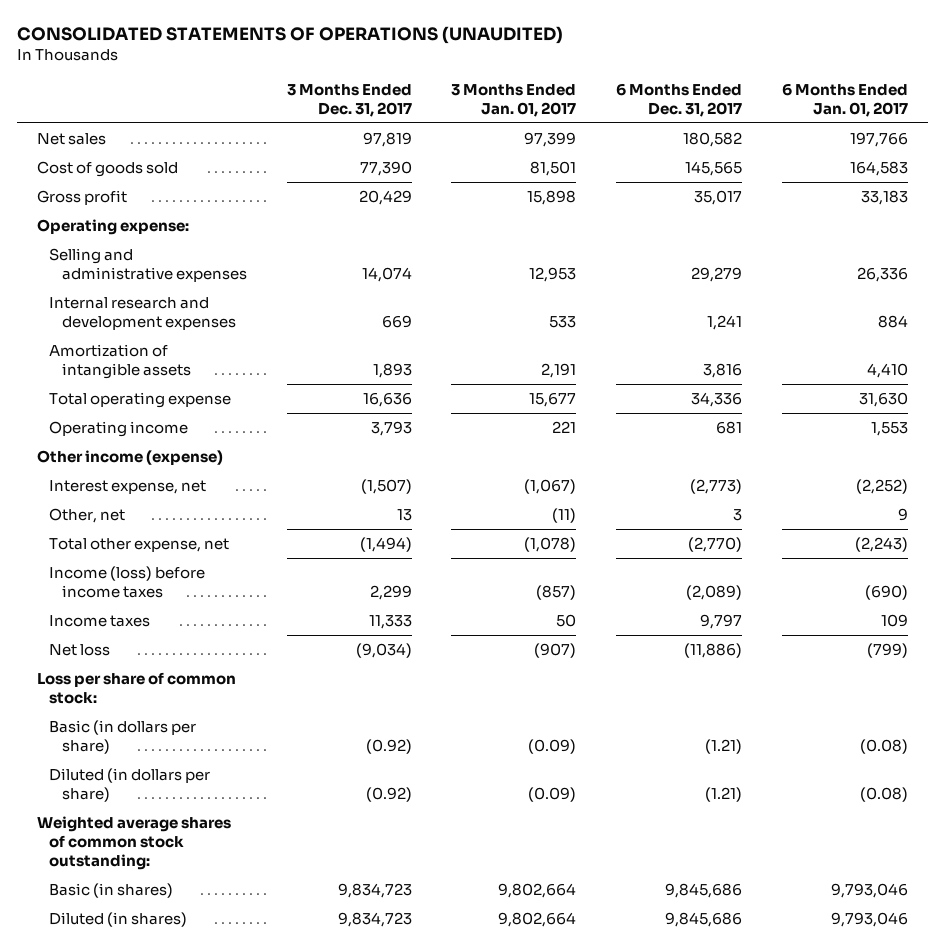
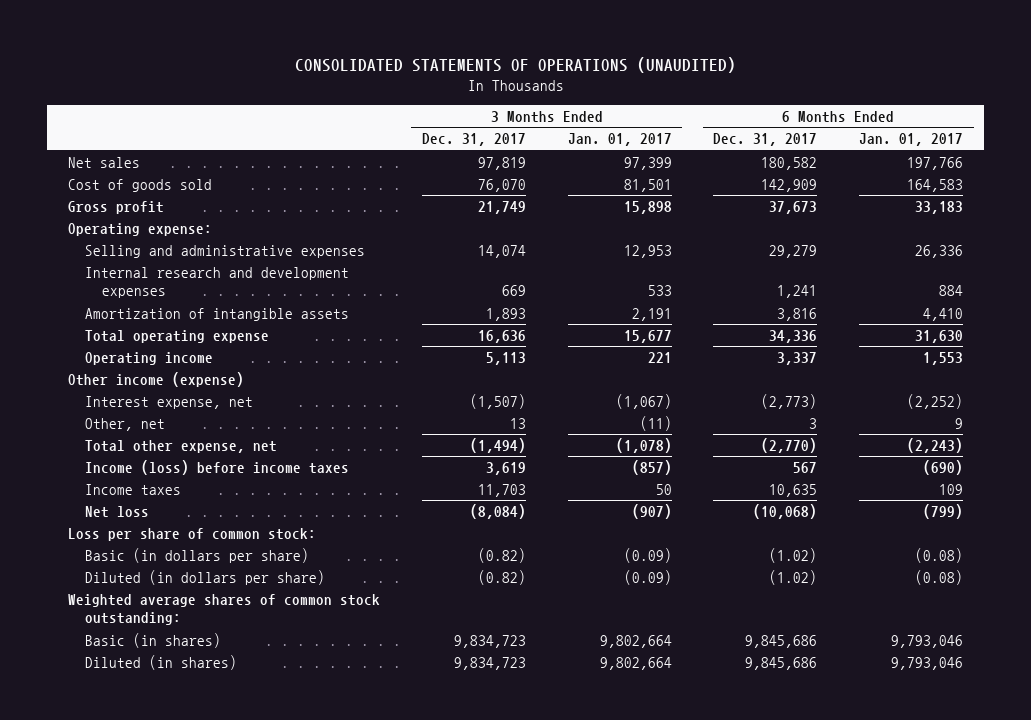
- Cost of goods sold | 77,390 | 81,501 | 145,565 | 164,583
- Gross profit | 20,429 | 15,898 | 35,017 | 33,183
+ Cost of goods sold | 76,070 | 81,501 | 142,909 | 164,583
+ Gross profit | 21,749 | 15,898 | 37,673 | 33,183
- Operating income | 3,793 | 221 | 681 | 1,553
+ Operating income | 5,113 | 221 | 3,337 | 1,553
- Income (loss) before income taxes | 2,299 | (857) | (2,089) | (690)
- Income taxes | 11,333 | 50 | 9,797 | 109
- Net loss | (9,034) | (907) | (11,886) | (799)
+ Income (loss) before income taxes | 3,619 | (857) | 567 | (690)
+ Income taxes | 11,703 | 50 | 10,635 | 109
+ Net loss | (8,084) | (907) | (10,068) | (799)
- Basic (in dollars per share) | (0.92) | (0.09) | (1.21) | (0.08)
- Diluted (in dollars per share) | (0.92) | (0.09) | (1.21) | (0.08)
+ Basic (in dollars per share) | (0.82) | (0.09) | (1.02) | (0.08)
+ Diluted (in dollars per share) | (0.82) | (0.09) | (1.02) | (0.08)

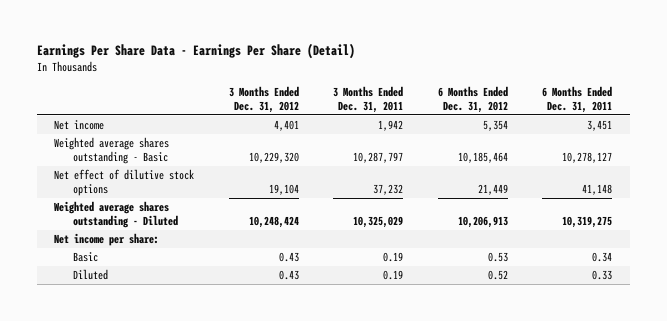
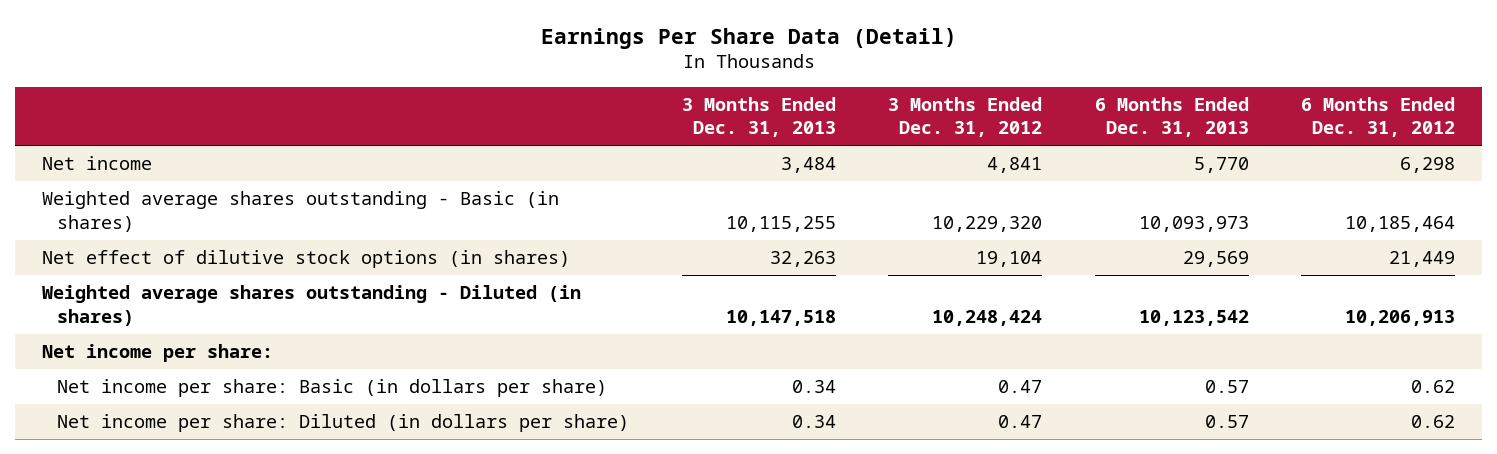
- Earnings Per Share Data - Earnings Per Share (Detail)
+ Earnings Per Share Data (Detail)
- | 3 Months Ended Dec. 31, 2012 | 3 Months Ended Dec. 31, 2011 | 6 Months Ended Dec. 31, 2012 | 6 Months Ended Dec. 31, 2011
+ | 3 Months Ended Dec. 31, 2013 | 3 Months Ended Dec. 31, 2012 | 6 Months Ended Dec. 31, 2013 | 6 Months Ended Dec. 31, 2012
- Net income | 4,401 | 1,942 | 5,354 | 3,451
- Weighted average shares outstanding - Basic | 10,229,320 | 10,287,797 | 10,185,464 | 10,278,127
- Net effect of dilutive stock options | 19,104 | 37,232 | 21,449 | 41,148
- Weighted average shares outstanding - Diluted | 10,248,424 | 10,325,029 | 10,206,913 | 10,319,275
+ Net income | 3,484 | 4,841 | 5,770 | 6,298
+ Weighted average shares outstanding - Basic (in shares) | 10,115,255 | 10,229,320 | 10,093,973 | 10,185,464
+ Net effect of dilutive stock options (in shares) | 32,263 | 19,104 | 29,569 | 21,449
+ Weighted average shares outstanding - Diluted (in shares) | 10,147,518 | 10,248,424 | 10,123,542 | 10,206,913
- Basic | 0.43 | 0.19 | 0.53 | 0.34
- Diluted | 0.43 | 0.19 | 0.52 | 0.33
+ Net income per share: Basic (in dollars per share) | 0.34 | 0.47 | 0.57 | 0.62
+ Net income per share: Diluted (in dollars per share) | 0.34 | 0.47 | 0.57 | 0.62

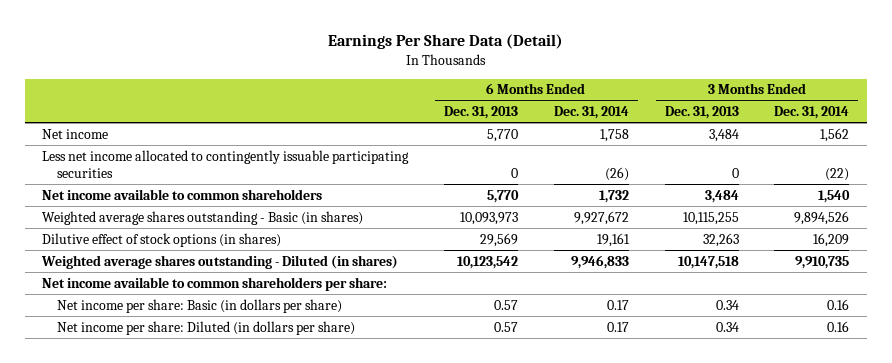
- | 3 Months Ended Dec. 31, 2013 | 3 Months Ended Dec. 31, 2012 | 6 Months Ended Dec. 31, 2013 | 6 Months Ended Dec. 31, 2012
+ | 6 Months Ended Dec. 31, 2013 | 6 Months Ended Dec. 31, 2014 | 3 Months Ended Dec. 31, 2013 | 3 Months Ended Dec. 31, 2014
+ Less net income allocated to contingently issuable participating securities | 0 | (26) | 0 | (22)
+ Net income available to common shareholders | 5,770 | 1,732 | 3,484 | 1,540
- Net effect of dilutive stock options (in shares) | 32,263 | 19,104 | 29,569 | 21,449
+ Dilutive effect of stock options (in shares) | 29,569 | 19,161 | 32,263 | 16,209
- Net income per share:
+ Net income available to common shareholders per share:

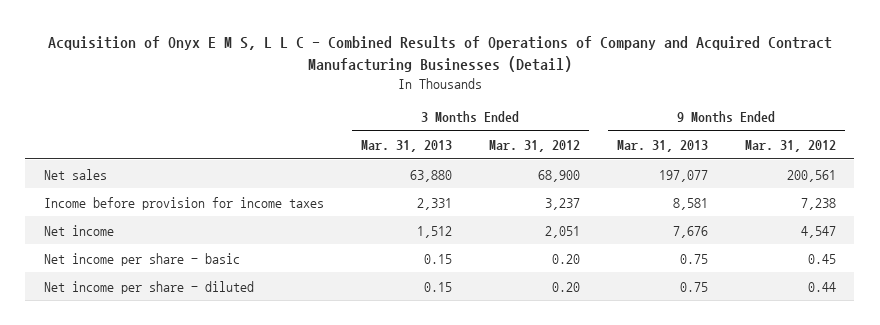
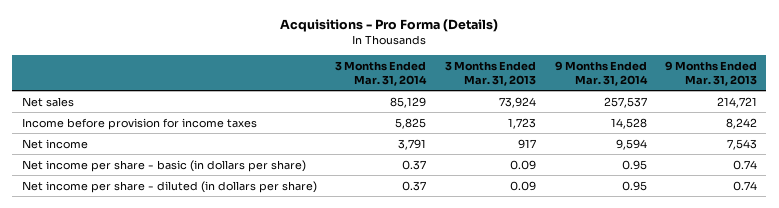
- Acquisition of Onyx E M S, L L C - Combined Results of Operations of Company and Acquired Contract Manufacturing Businesses (Detail)
+ Acquisitions - Pro Forma (Details)
- | 3 Months Ended Mar. 31, 2013 | 3 Months Ended Mar. 31, 2012 | 9 Months Ended Mar. 31, 2013 | 9 Months Ended Mar. 31, 2012
+ | 3 Months Ended Mar. 31, 2014 | 3 Months Ended Mar. 31, 2013 | 9 Months Ended Mar. 31, 2014 | 9 Months Ended Mar. 31, 2013
- Net sales | 63,880 | 68,900 | 197,077 | 200,561
- Income before provision for income taxes | 2,331 | 3,237 | 8,581 | 7,238
- Net income | 1,512 | 2,051 | 7,676 | 4,547
- Net income per share - basic | 0.15 | 0.20 | 0.75 | 0.45
- Net income per share - diluted | 0.15 | 0.20 | 0.75 | 0.44
+ Net sales | 85,129 | 73,924 | 257,537 | 214,721
+ Income before provision for income taxes | 5,825 | 1,723 | 14,528 | 8,242
+ Net income | 3,791 | 917 | 9,594 | 7,543
+ Net income per share - basic (in dollars per share) | 0.37 | 0.09 | 0.95 | 0.74
+ Net income per share - diluted (in dollars per share) | 0.37 | 0.09 | 0.95 | 0.74

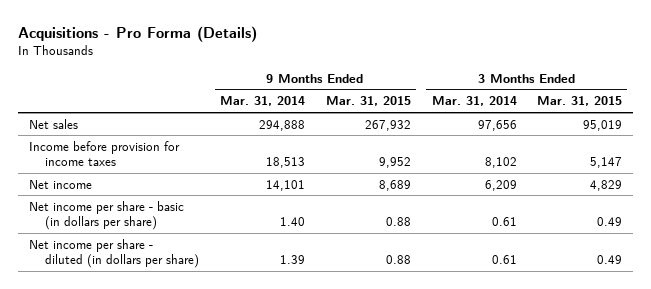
- | 3 Months Ended Mar. 31, 2014 | 3 Months Ended Mar. 31, 2013 | 9 Months Ended Mar. 31, 2014 | 9 Months Ended Mar. 31, 2013
+ | 9 Months Ended Mar. 31, 2014 | 9 Months Ended Mar. 31, 2015 | 3 Months Ended Mar. 31, 2014 | 3 Months Ended Mar. 31, 2015
- Net sales | 85,129 | 73,924 | 257,537 | 214,721
- Income before provision for income taxes | 5,825 | 1,723 | 14,528 | 8,242
- Net income | 3,791 | 917 | 9,594 | 7,543
- Net income per share - basic (in dollars per share) | 0.37 | 0.09 | 0.95 | 0.74
- Net income per share - diluted (in dollars per share) | 0.37 | 0.09 | 0.95 | 0.74
+ Net sales | 294,888 | 267,932 | 97,656 | 95,019
+ Income before provision for income taxes | 18,513 | 9,952 | 8,102 | 5,147
+ Net income | 14,101 | 8,689 | 6,209 | 4,829
+ Net income per share - basic (in dollars per share) | 1.40 | 0.88 | 0.61 | 0.49
+ Net income per share - diluted (in dollars per share) | 1.39 | 0.88 | 0.61 | 0.49

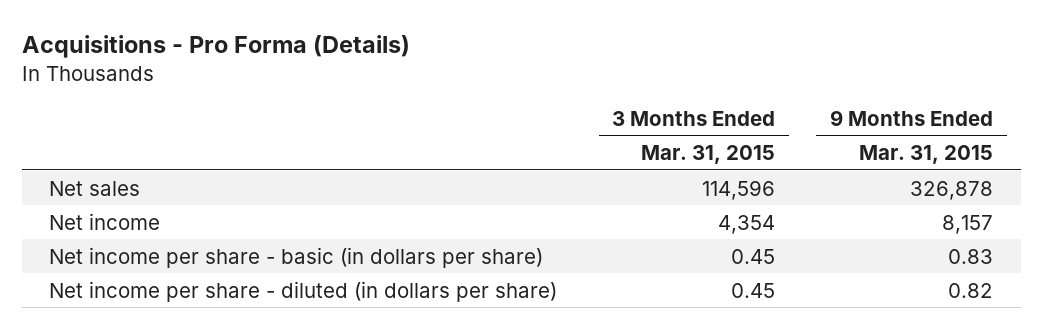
- | 9 Months Ended Mar. 31, 2014 | 9 Months Ended Mar. 31, 2015 | 3 Months Ended Mar. 31, 2014 | 3 Months Ended Mar. 31, 2015
+ | 3 Months Ended Mar. 31, 2015 | 9 Months Ended Mar. 31, 2015
- Net sales | 294,888 | 267,932 | 97,656 | 95,019
- Income before provision for income taxes | 18,513 | 9,952 | 8,102 | 5,147
- Net income | 14,101 | 8,689 | 6,209 | 4,829
- Net income per share - basic (in dollars per share) | 1.40 | 0.88 | 0.61 | 0.49
- Net income per share - diluted (in dollars per share) | 1.39 | 0.88 | 0.61 | 0.49
+ Net sales | 114,596 | 326,878
+ Net income | 4,354 | 8,157
+ Net income per share - basic (in dollars per share) | 0.45 | 0.83
+ Net income per share - diluted (in dollars per share) | 0.45 | 0.82

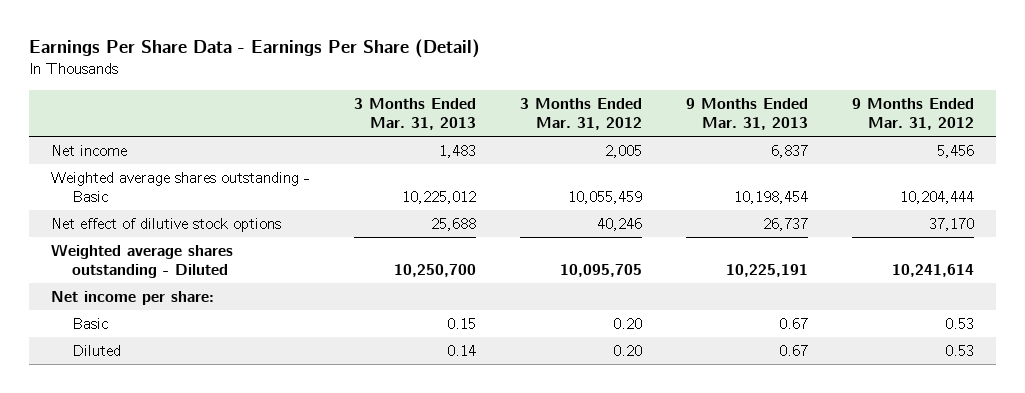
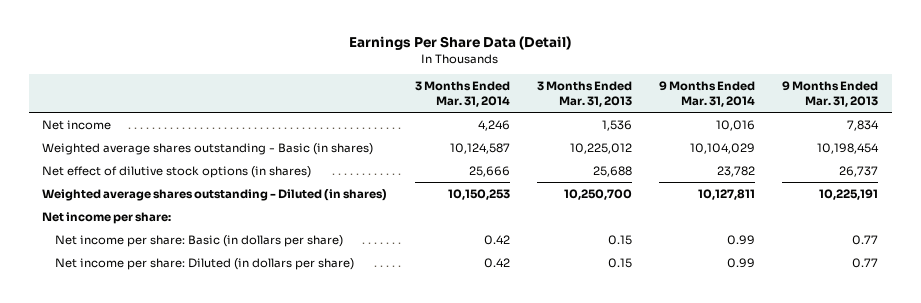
- Earnings Per Share Data - Earnings Per Share (Detail)
+ Earnings Per Share Data (Detail)
- | 3 Months Ended Mar. 31, 2013 | 3 Months Ended Mar. 31, 2012 | 9 Months Ended Mar. 31, 2013 | 9 Months Ended Mar. 31, 2012
+ | 3 Months Ended Mar. 31, 2014 | 3 Months Ended Mar. 31, 2013 | 9 Months Ended Mar. 31, 2014 | 9 Months Ended Mar. 31, 2013
- Net income | 1,483 | 2,005 | 6,837 | 5,456
- Weighted average shares outstanding - Basic | 10,225,012 | 10,055,459 | 10,198,454 | 10,204,444
- Net effect of dilutive stock options | 25,688 | 40,246 | 26,737 | 37,170
- Weighted average shares outstanding - Diluted | 10,250,700 | 10,095,705 | 10,225,191 | 10,241,614
+ Net income | 4,246 | 1,536 | 10,016 | 7,834
+ Weighted average shares outstanding - Basic (in shares) | 10,124,587 | 10,225,012 | 10,104,029 | 10,198,454
+ Net effect of dilutive stock options (in shares) | 25,666 | 25,688 | 23,782 | 26,737
+ Weighted average shares outstanding - Diluted (in shares) | 10,150,253 | 10,250,700 | 10,127,811 | 10,225,191
- Basic | 0.15 | 0.20 | 0.67 | 0.53
- Diluted | 0.14 | 0.20 | 0.67 | 0.53
+ Net income per share: Basic (in dollars per share) | 0.42 | 0.15 | 0.99 | 0.77
+ Net income per share: Diluted (in dollars per share) | 0.42 | 0.15 | 0.99 | 0.77

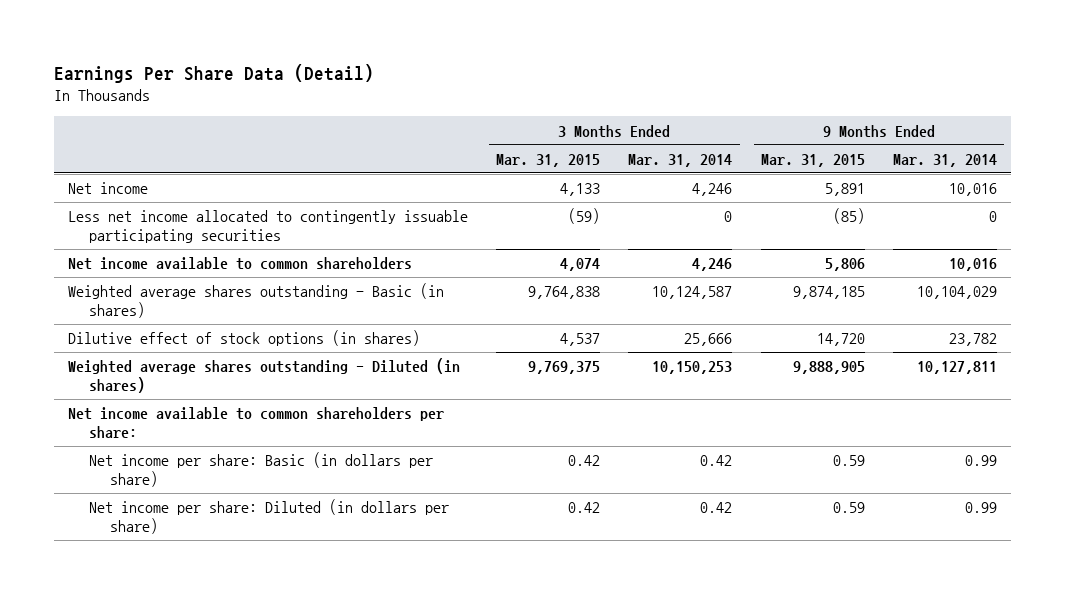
- | 3 Months Ended Mar. 31, 2014 | 3 Months Ended Mar. 31, 2013 | 9 Months Ended Mar. 31, 2014 | 9 Months Ended Mar. 31, 2013
+ | 3 Months Ended Mar. 31, 2015 | 3 Months Ended Mar. 31, 2014 | 9 Months Ended Mar. 31, 2015 | 9 Months Ended Mar. 31, 2014
+ Less net income allocated to contingently issuable participating securities | (59) | 0 | (85) | 0
+ Net income available to common shareholders | 4,074 | 4,246 | 5,806 | 10,016
- Net effect of dilutive stock options (in shares) | 25,666 | 25,688 | 23,782 | 26,737
+ Dilutive effect of stock options (in shares) | 4,537 | 25,666 | 14,720 | 23,782
- Net income per share:
+ Net income available to common shareholders per share:

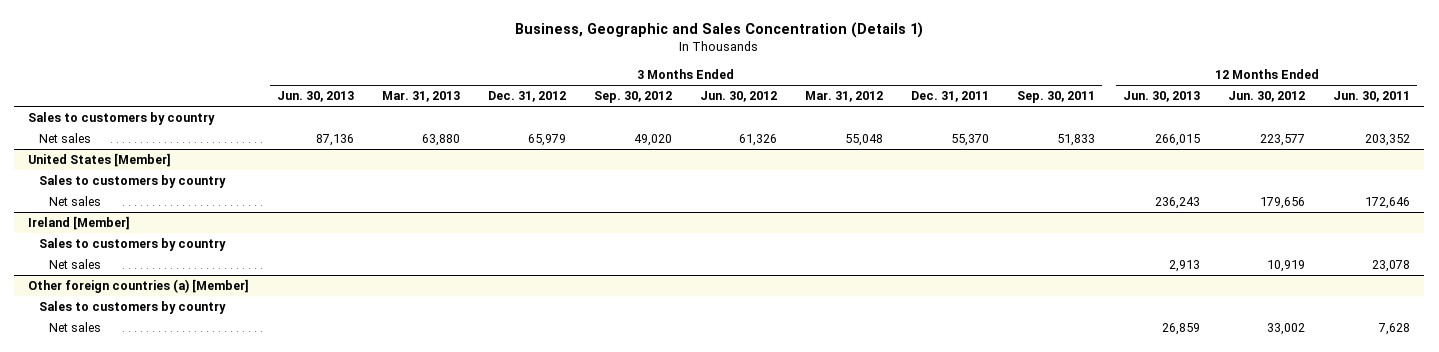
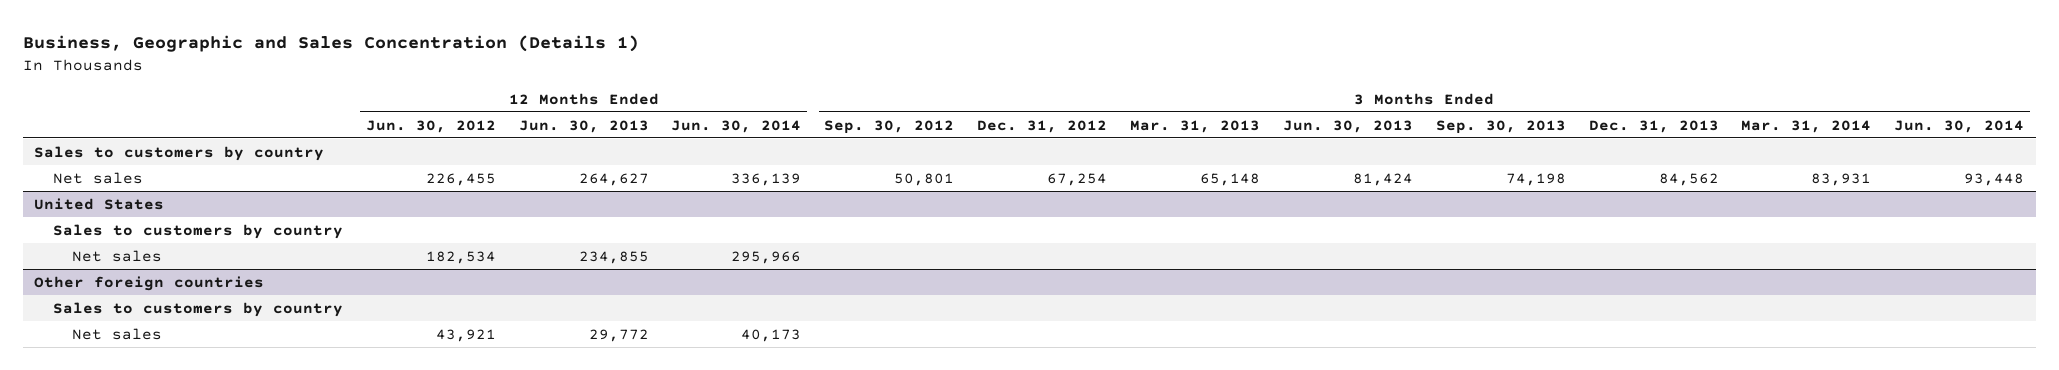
- | 3 Months Ended Jun. 30, 2013 | 3 Months Ended Mar. 31, 2013 | 3 Months Ended Dec. 31, 2012 | 3 Months Ended Sep. 30, 2012 | 3 Months Ended Jun. 30, 2012 | 3 Months Ended Mar. 31, 2012 | 3 Months Ended Dec. 31, 2011 | 3 Months Ended Sep. 30, 2011 | 12 Months Ended Jun. 30, 2013 | 12 Months Ended Jun. 30, 2012 | 12 Months Ended Jun. 30, 2011
+ | 12 Months Ended Jun. 30, 2012 | 12 Months Ended Jun. 30, 2013 | 12 Months Ended Jun. 30, 2014 | 3 Months Ended Sep. 30, 2012 | 3 Months Ended Dec. 31, 2012 | 3 Months Ended Mar. 31, 2013 | 3 Months Ended Jun. 30, 2013 | 3 Months Ended Sep. 30, 2013 | 3 Months Ended Dec. 31, 2013 | 3 Months Ended Mar. 31, 2014 | 3 Months Ended Jun. 30, 2014
- Net sales | 87,136 | 63,880 | 65,979 | 49,020 | 61,326 | 55,048 | 55,370 | 51,833 | 266,015 | 223,577 | 203,352
- United States [Member]
- Sales to customers by country
- Net sales | | | | | | | | | 236,243 | 179,656 | 172,646
- Ireland [Member]
+ Net sales | 226,455 | 264,627 | 336,139 | 50,801 | 67,254 | 65,148 | 81,424 | 74,198 | 84,562 | 83,931 | 93,448
+ United States
- Net sales | | | | | | | | | 2,913 | 10,919 | 23,078
- Other foreign countries (a) [Member]
+ Net sales | 182,534 | 234,855 | 295,966 | | | | | | | |
+ Other foreign countries
- Net sales | | | | | | | | | 26,859 | 33,002 | 7,628
+ Net sales | 43,921 | 29,772 | 40,173 | | | | | | | |

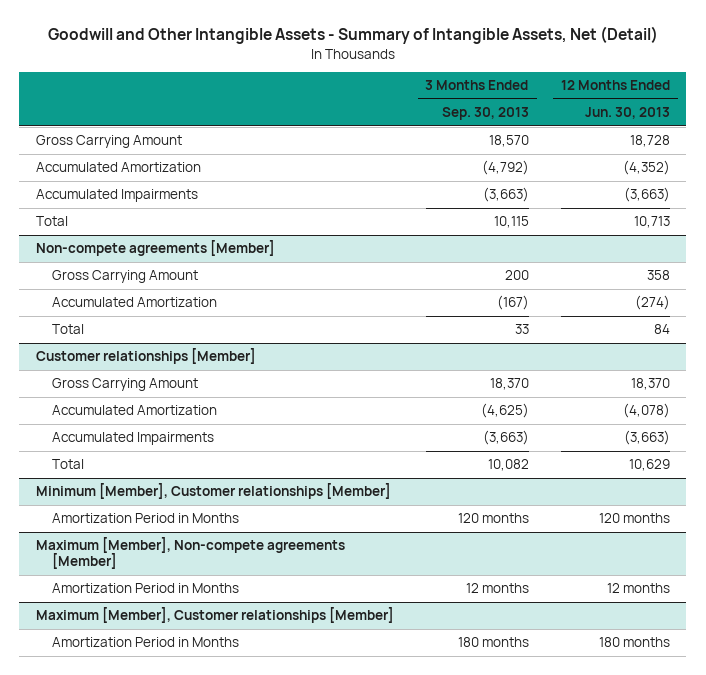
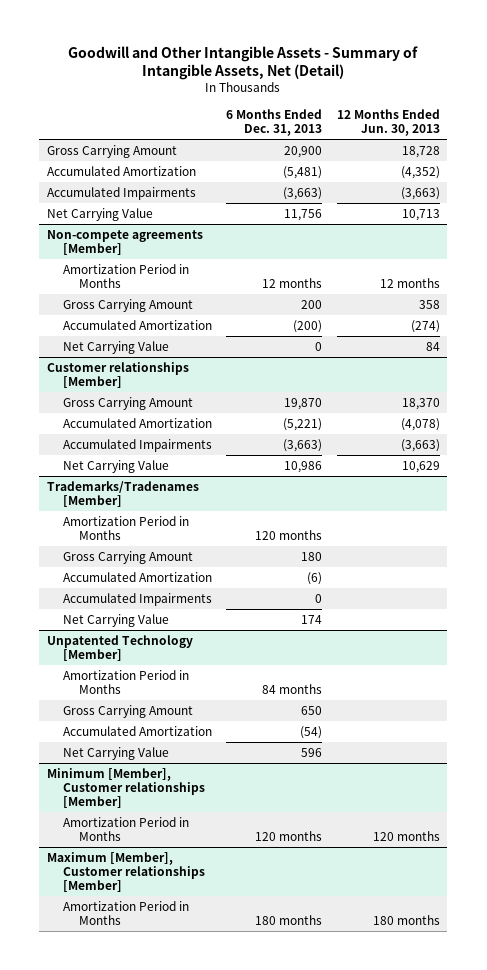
- | 3 Months Ended Sep. 30, 2013 | 12 Months Ended Jun. 30, 2013
+ | 6 Months Ended Dec. 31, 2013 | 12 Months Ended Jun. 30, 2013
- Total | 10,115 | 10,713
+ Net Carrying Value | 11,756 | 10,713
@ Non-compete agreements [Member]
+ Amortization Period in Months | 12 months | 12 months
- Total | 33 | 84
+ Net Carrying Value | 0 | 84
@ Customer relationships [Member]
- Total | 10,082 | 10,629
+ Net Carrying Value | 10,986 | 10,629
+ Trademarks/Tradenames [Member]
+ Amortization Period in Months | 120 months |
+ Gross Carrying Amount | 180 |
+ Accumulated Amortization | (6) |
+ Accumulated Impairments | 0 |
+ Net Carrying Value | 174 |
+ Unpatented Technology [Member]
+ Amortization Period in Months | 84 months |
+ Gross Carrying Amount | 650 |
+ Accumulated Amortization | (54) |
+ Net Carrying Value | 596 |
- Maximum [Member], Non-compete agreements [Member]
- Amortization Period in Months | 12 months | 12 months

